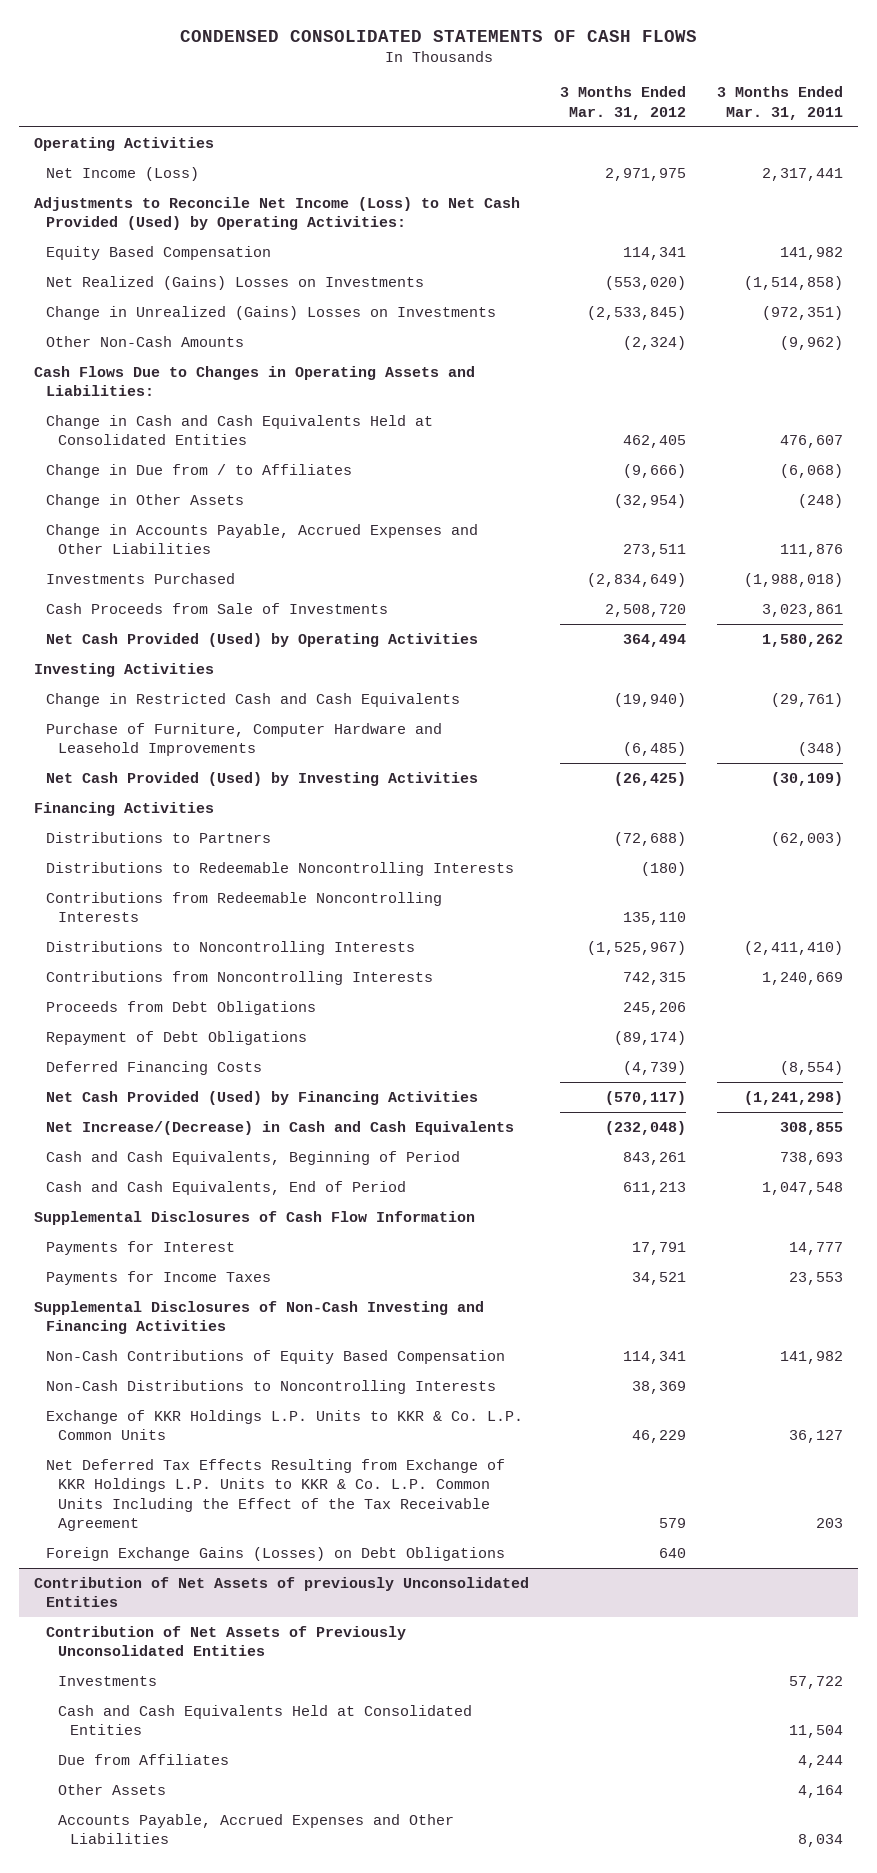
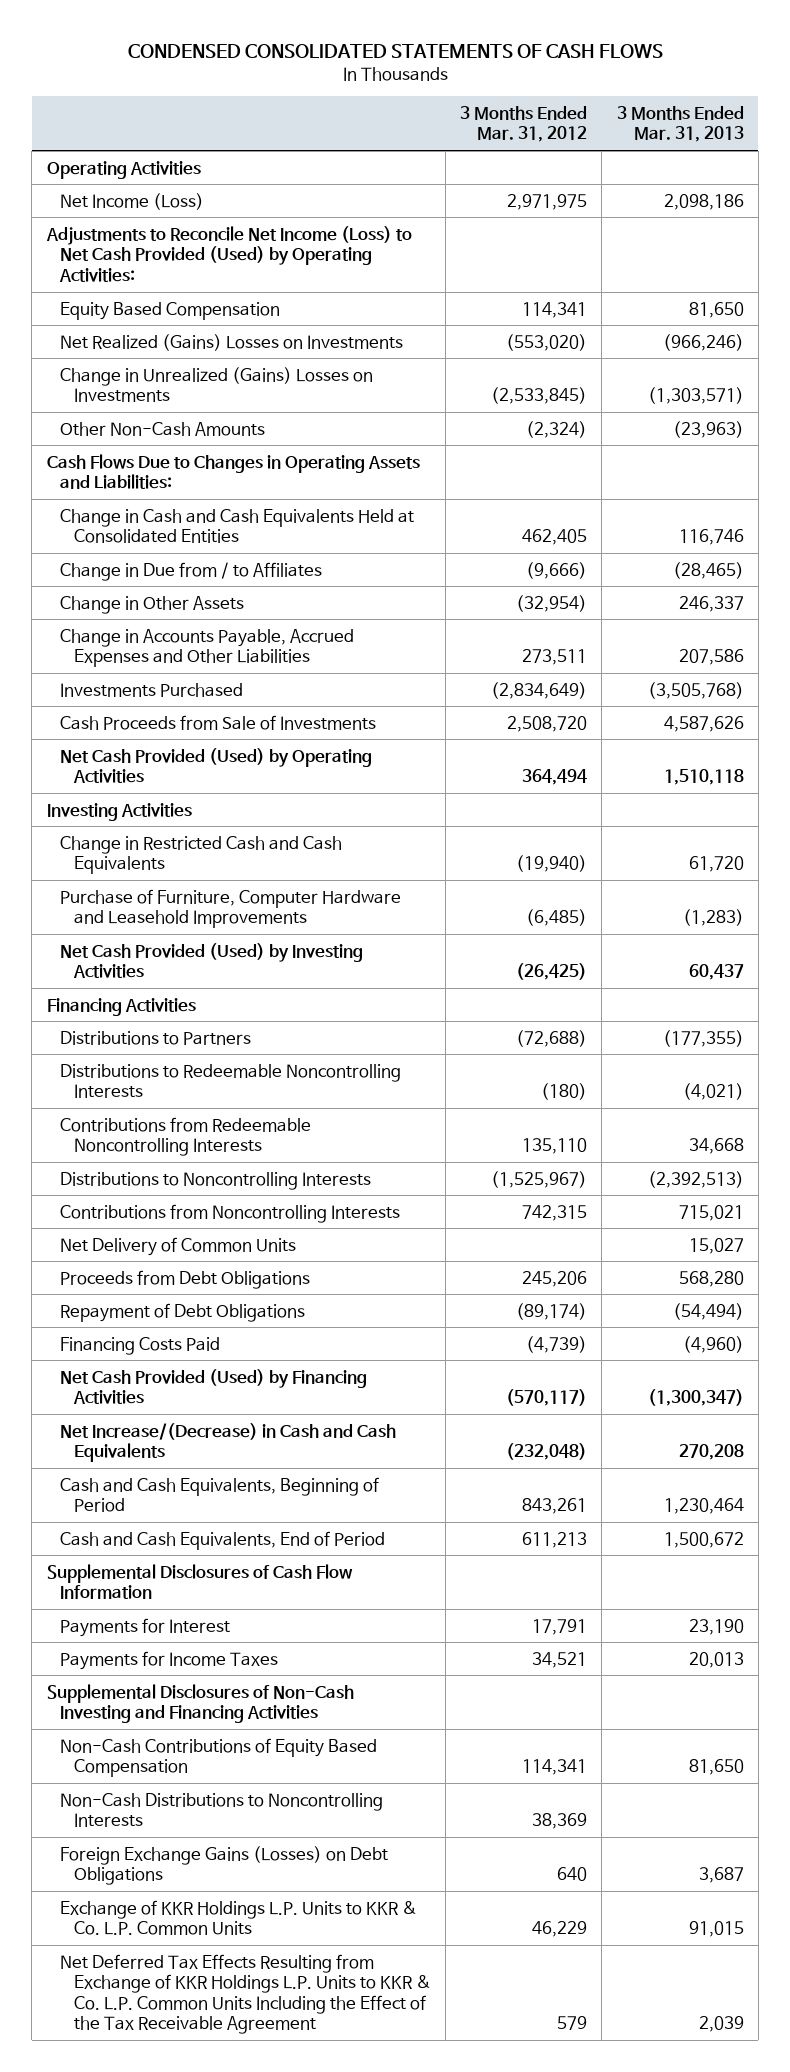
- | 3 Months Ended Mar. 31, 2012 | 3 Months Ended Mar. 31, 2011
+ | 3 Months Ended Mar. 31, 2012 | 3 Months Ended Mar. 31, 2013
+ Net Delivery of Common Units | | 15,027
- Deferred Financing Costs | (4,739) | (8,554)
+ Financing Costs Paid | (4,739) | (4,960)
moved up: Foreign Exchange Gains (Losses) on Debt Obligations | 640 | 3,687
- Contribution of Net Assets of previously Unconsolidated Entities
- Contribution of Net Assets of Previously Unconsolidated Entities
- Investments | | 57,722
- Cash and Cash Equivalents Held at Consolidated Entities | | 11,504
- Due from Affiliates | | 4,244
- Other Assets | | 4,164
- Accounts Payable, Accrued Expenses and Other Liabilities | | 8,034

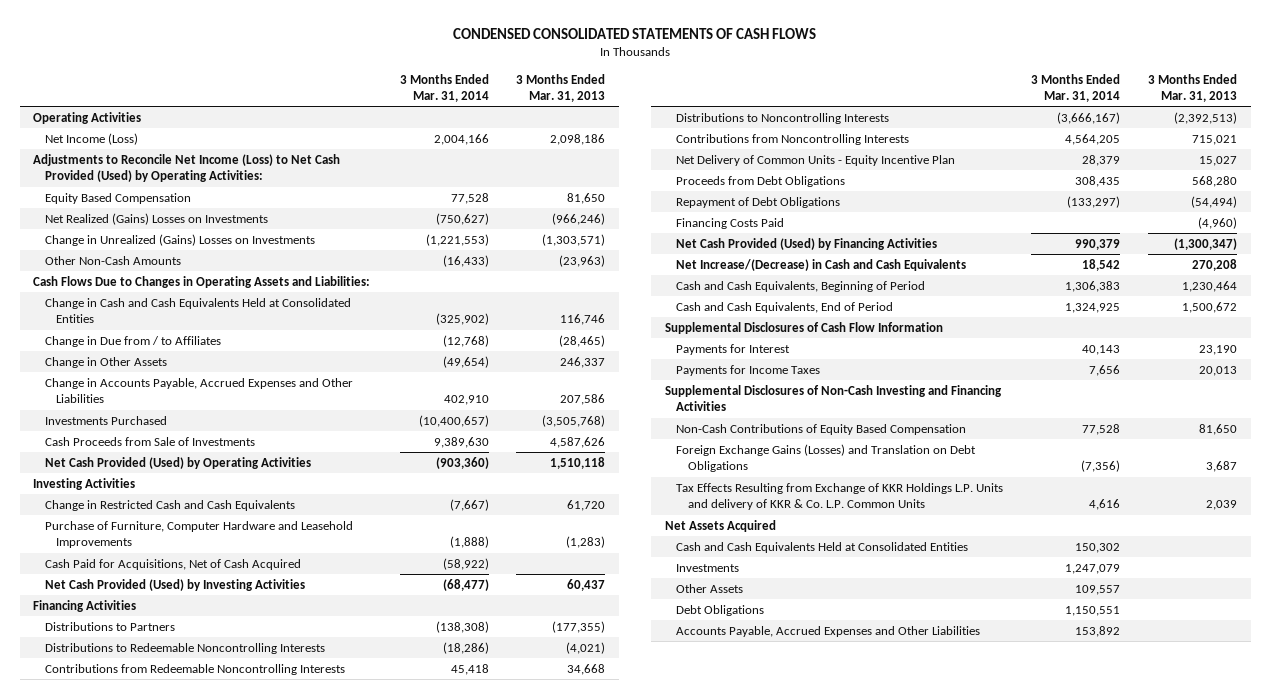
- | 3 Months Ended Mar. 31, 2012 | 3 Months Ended Mar. 31, 2013
+ | 3 Months Ended Mar. 31, 2014 | 3 Months Ended Mar. 31, 2013
+ Cash Paid for Acquisitions, Net of Cash Acquired | (58,922) |
- Net Delivery of Common Units | | 15,027
+ Net Delivery of Common Units - Equity Incentive Plan | 28,379 | 15,027
- Non-Cash Distributions to Noncontrolling Interests | 38,369 |
- Foreign Exchange Gains (Losses) on Debt Obligations | 640 | 3,687
- Exchange of KKR Holdings L.P. Units to KKR & Co. L.P. Common Units | 46,229 | 91,015
- Net Deferred Tax Effects Resulting from Exchange of KKR Holdings L.P. Units to KKR & Co. L.P. Common Units Including the Effect of the Tax Receivable Agreement | 579 | 2,039
+ Foreign Exchange Gains (Losses) and Translation on Debt Obligations | (7,356) | 3,687
+ Tax Effects Resulting from Exchange of KKR Holdings L.P. Units and delivery of KKR & Co. L.P. Common Units | 4,616 | 2,039
+ Net Assets Acquired
+ Cash and Cash Equivalents Held at Consolidated Entities | 150,302 |
+ Investments | 1,247,079 |
+ Other Assets | 109,557 |
+ Debt Obligations | 1,150,551 |
+ Accounts Payable, Accrued Expenses and Other Liabilities | 153,892 |

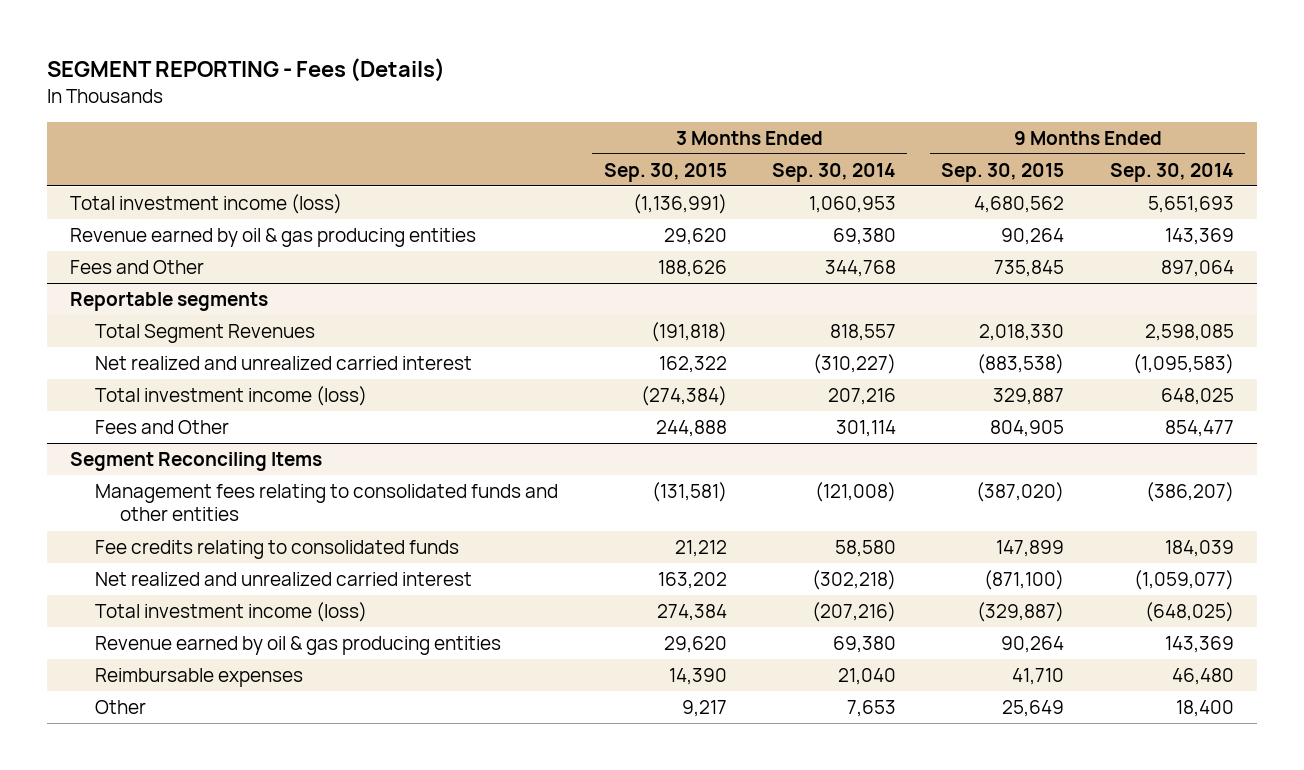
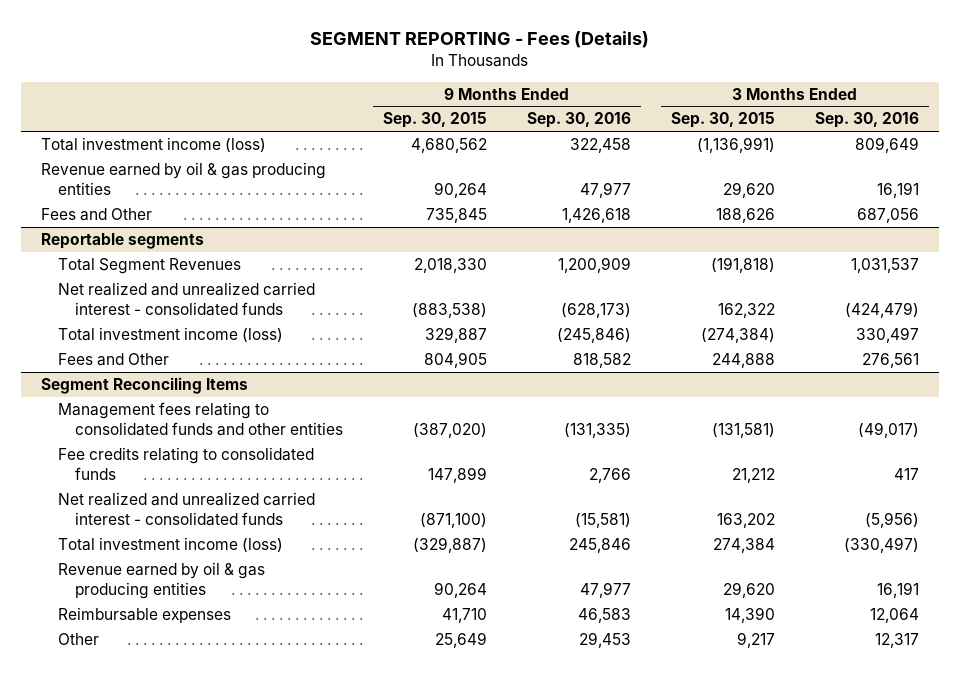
- | 3 Months Ended Sep. 30, 2015 | 3 Months Ended Sep. 30, 2014 | 9 Months Ended Sep. 30, 2015 | 9 Months Ended Sep. 30, 2014
+ | 9 Months Ended Sep. 30, 2015 | 9 Months Ended Sep. 30, 2016 | 3 Months Ended Sep. 30, 2015 | 3 Months Ended Sep. 30, 2016
@ Reportable segments
- Net realized and unrealized carried interest | 162,322 | (310,227) | (883,538) | (1,095,583)
+ Net realized and unrealized carried interest - consolidated funds | (883,538) | (628,173) | 162,322 | (424,479)
@ Segment Reconciling Items
- Net realized and unrealized carried interest | 163,202 | (302,218) | (871,100) | (1,059,077)
+ Net realized and unrealized carried interest - consolidated funds | (871,100) | (15,581) | 163,202 | (5,956)

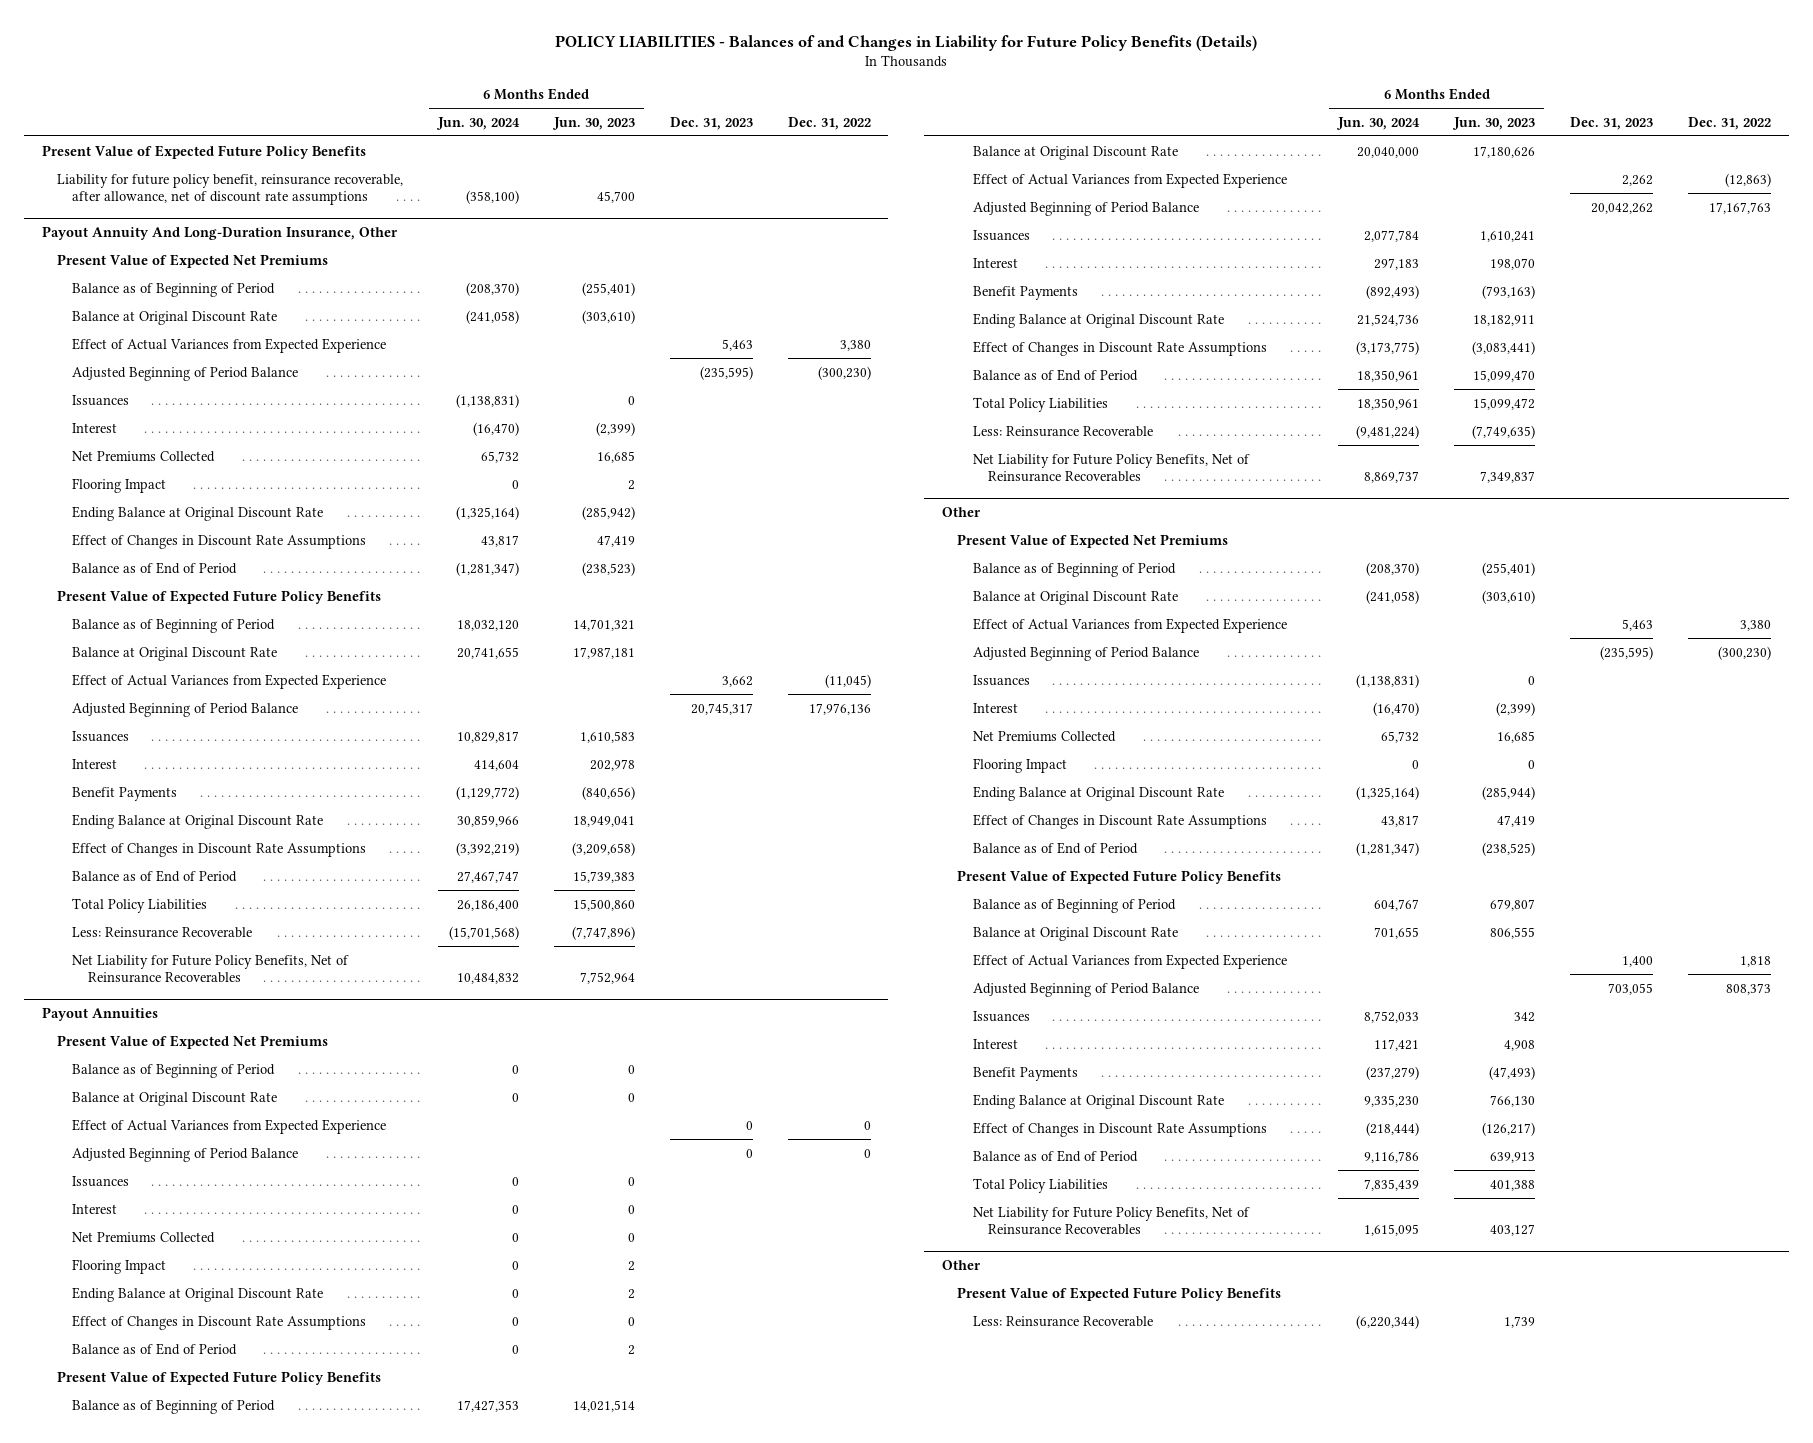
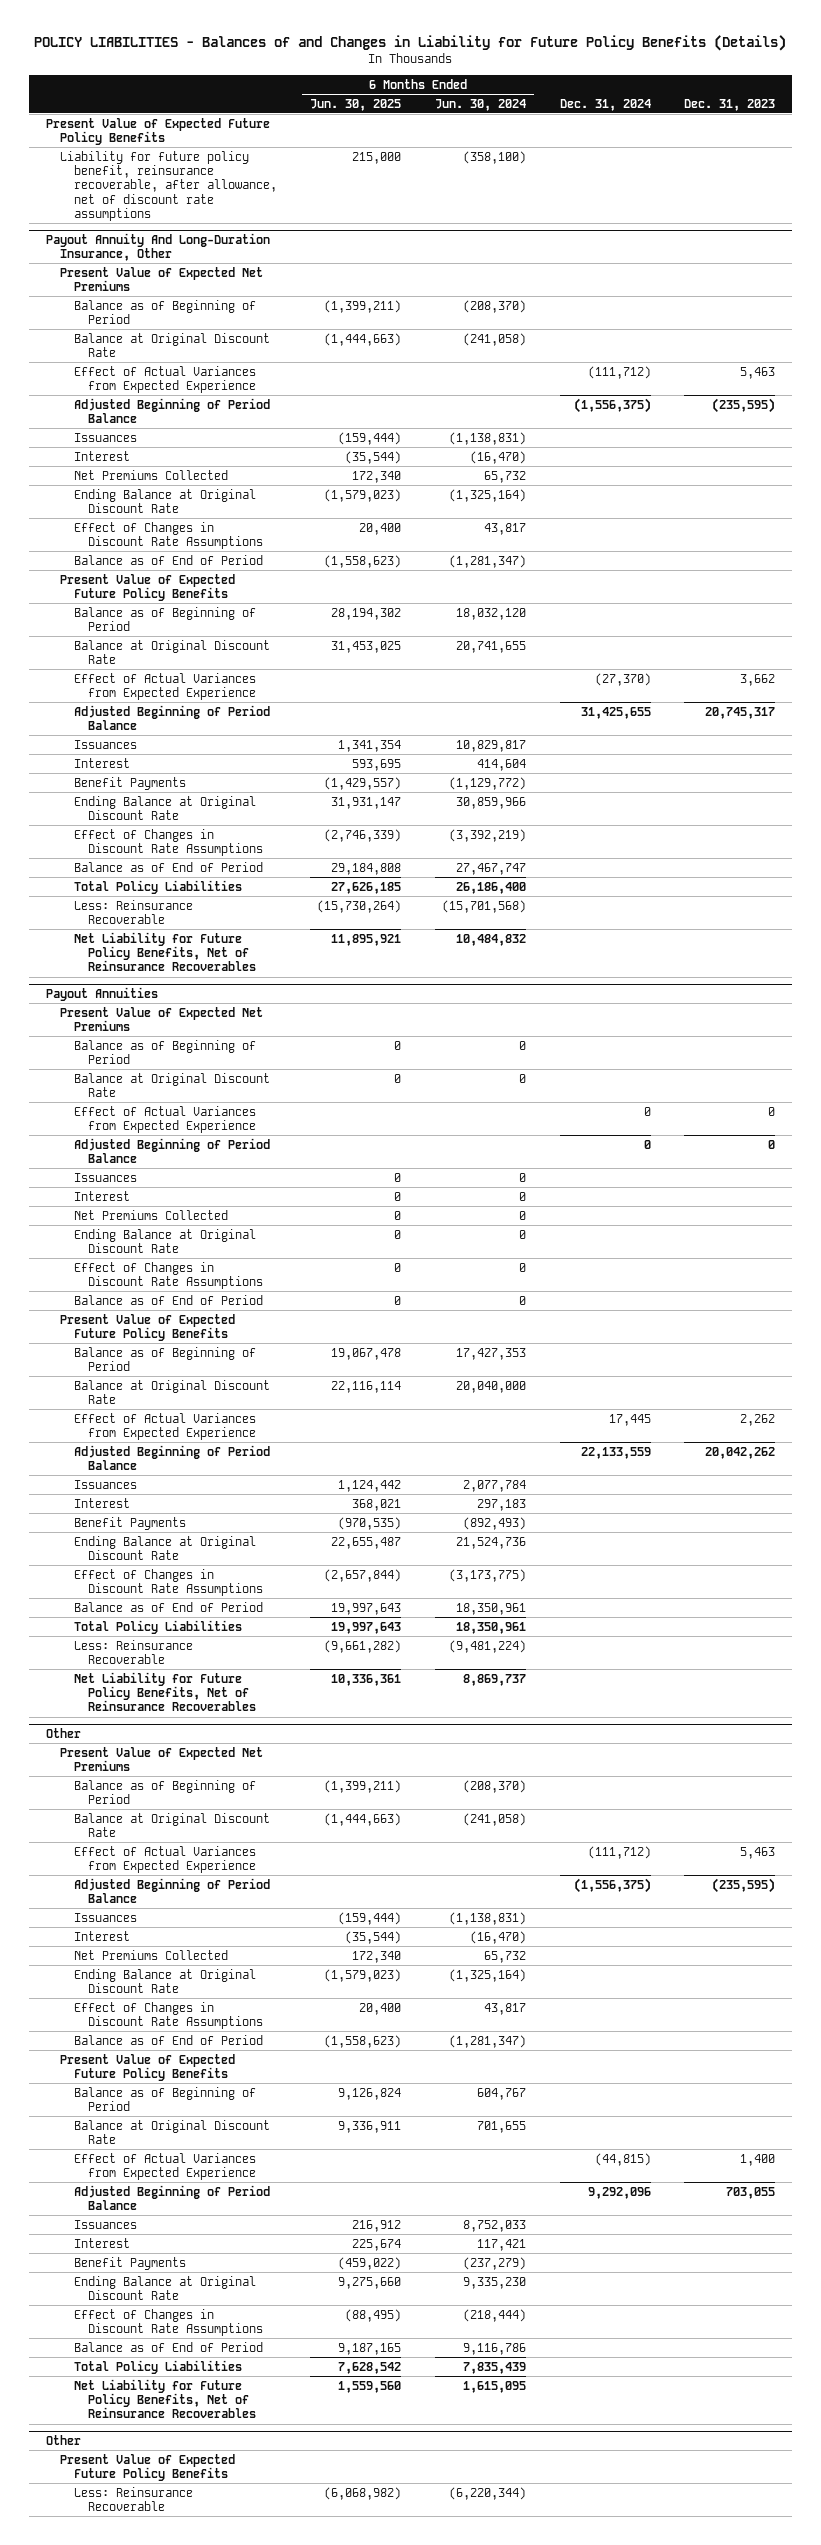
- | 6 Months Ended Jun. 30, 2024 | 6 Months Ended Jun. 30, 2023 | Dec. 31, 2023 | Dec. 31, 2022
+ | 6 Months Ended Jun. 30, 2025 | 6 Months Ended Jun. 30, 2024 | Dec. 31, 2024 | Dec. 31, 2023
@ Payout Annuity And Long-Duration Insurance, Other
- Flooring Impact | 0 | 2 | |
@ Payout Annuities
- Flooring Impact | 0 | 2 | |
@ Other
- Flooring Impact | 0 | 0 | |

